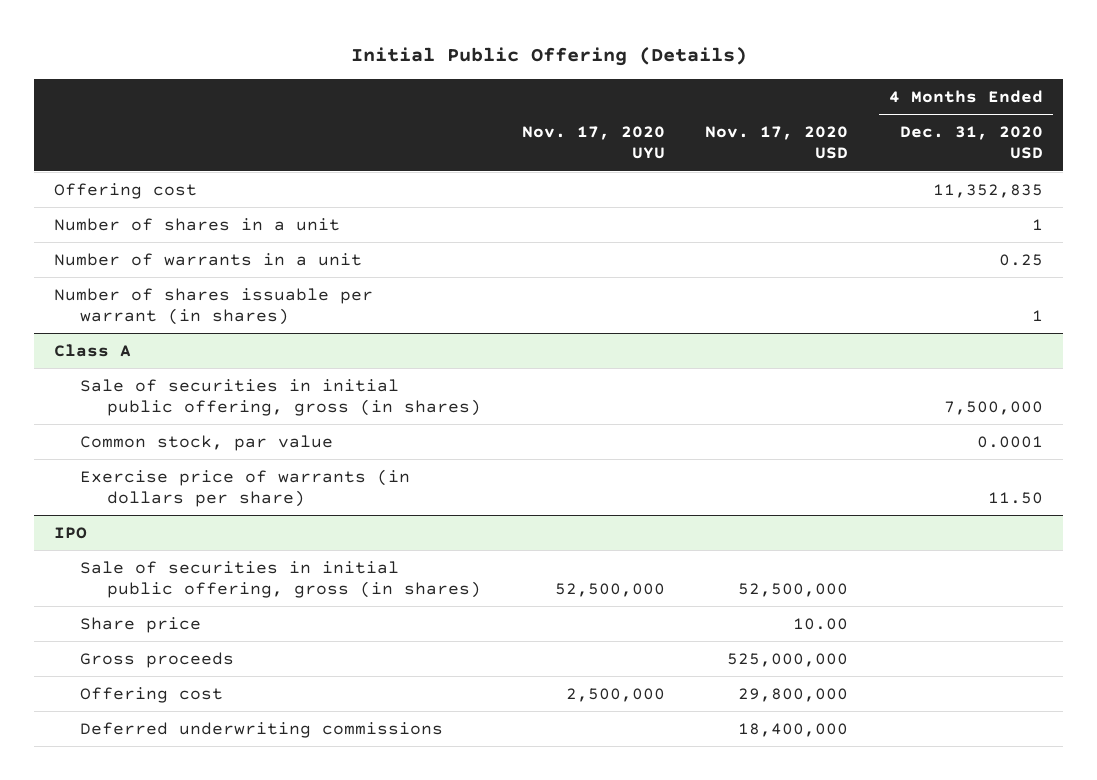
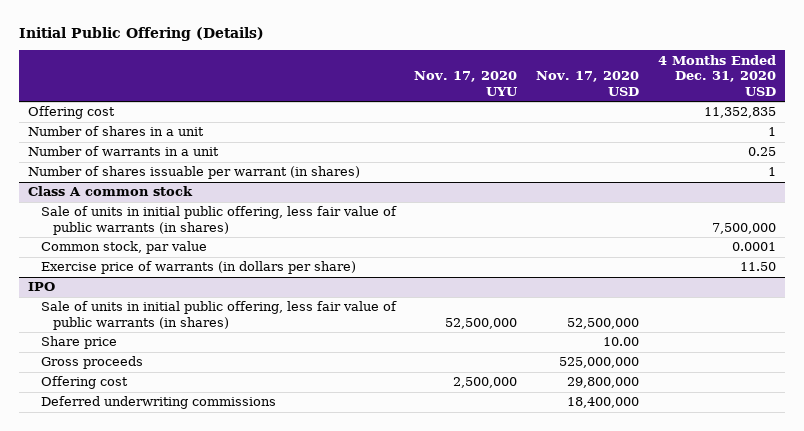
- Class A
- Sale of securities in initial public offering, gross (in shares) | | | 7,500,000
+ Class A common stock
+ Sale of units in initial public offering, less fair value of public warrants (in shares) | | | 7,500,000
@ IPO
- Sale of securities in initial public offering, gross (in shares) | 52,500,000 | 52,500,000 |
+ Sale of units in initial public offering, less fair value of public warrants (in shares) | 52,500,000 | 52,500,000 |

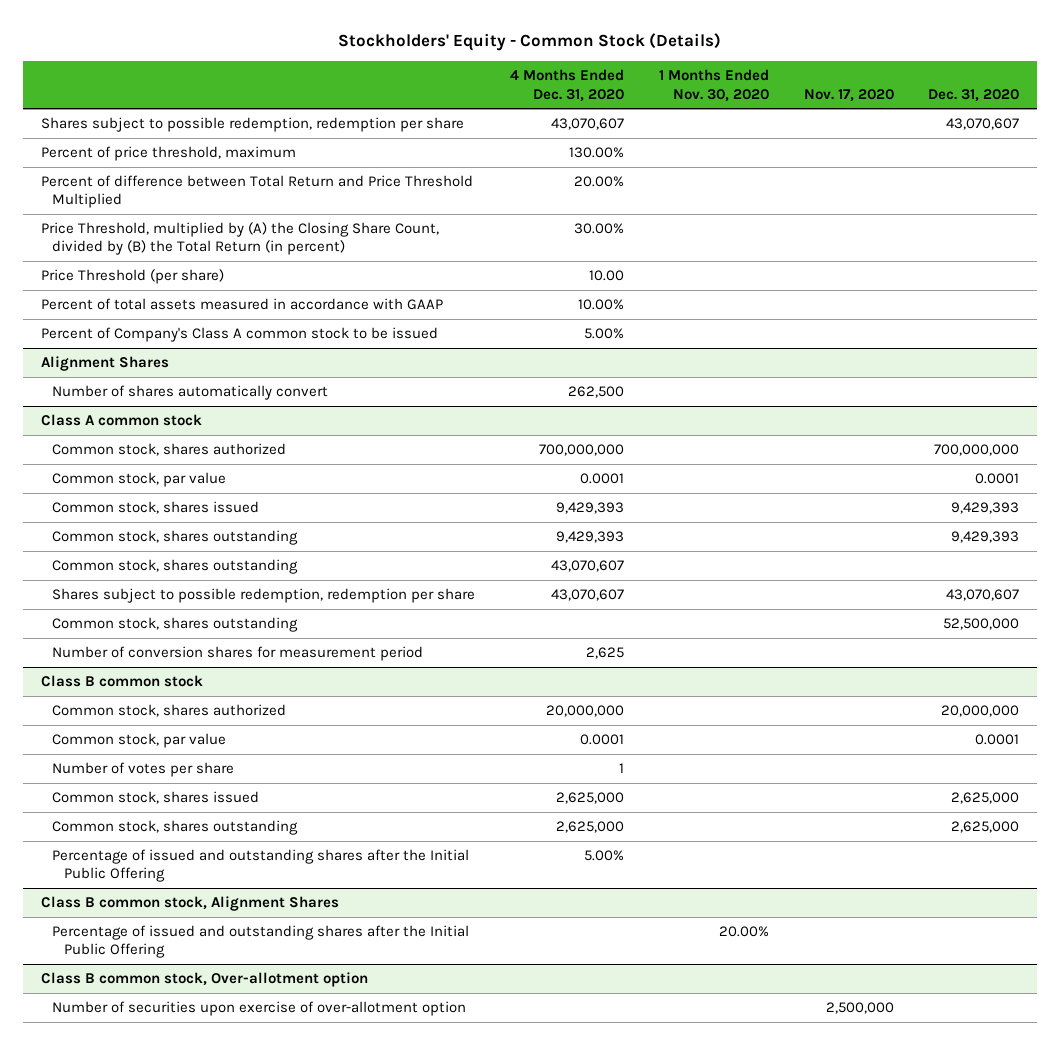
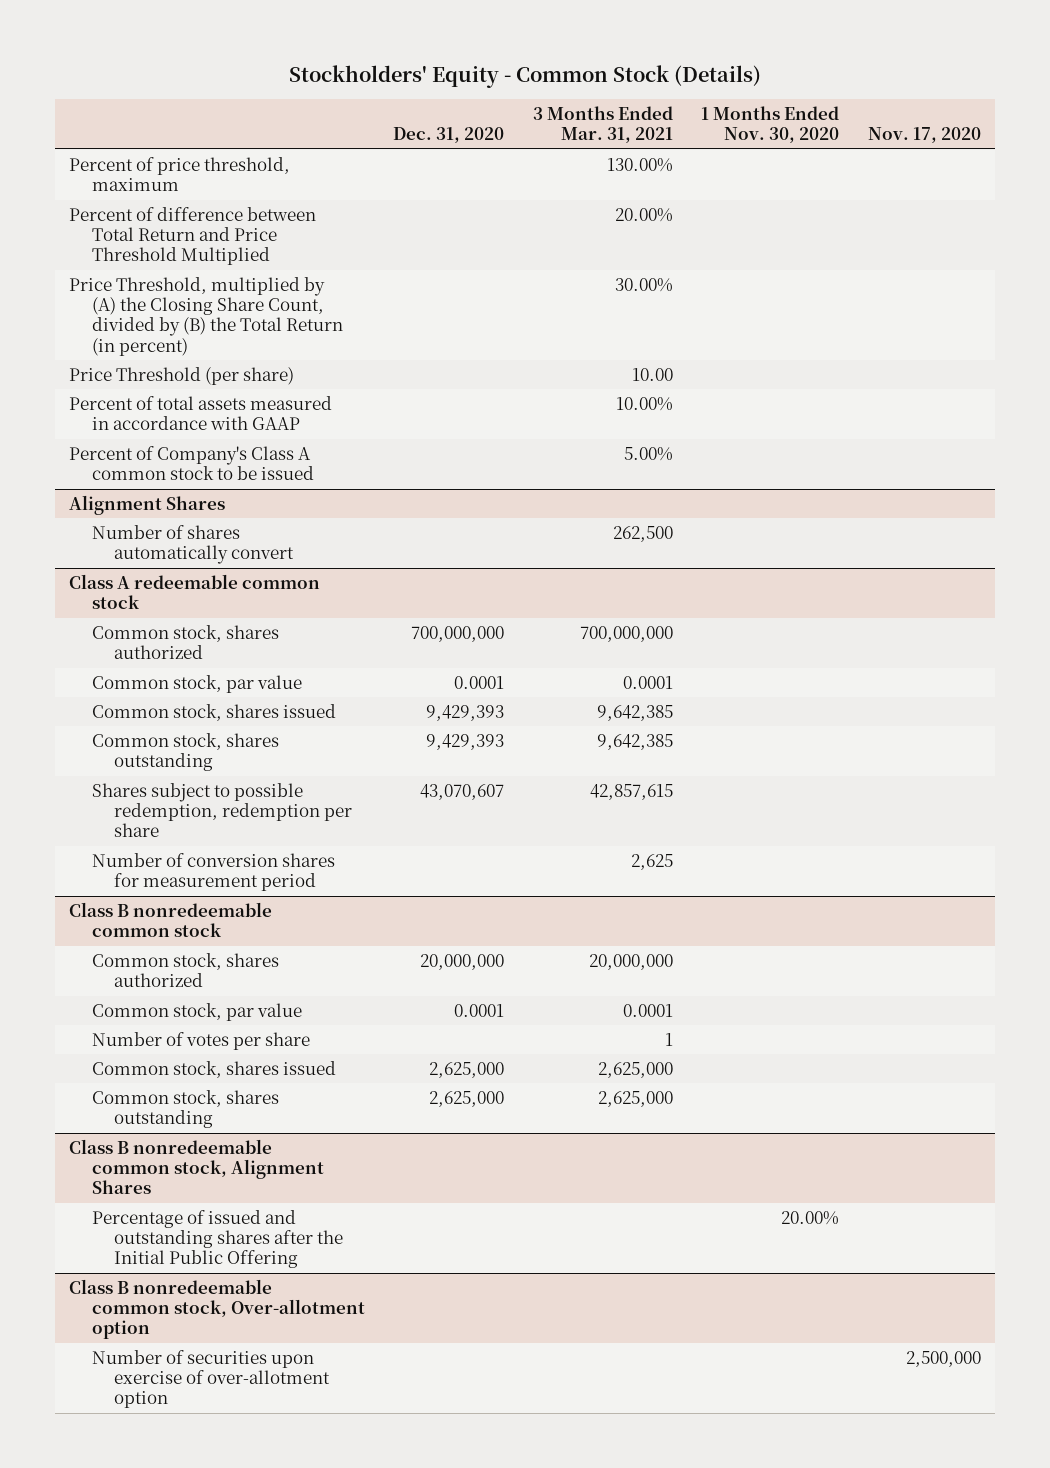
- | 4 Months Ended Dec. 31, 2020 | 1 Months Ended Nov. 30, 2020 | Nov. 17, 2020 | Dec. 31, 2020
+ | Dec. 31, 2020 | 3 Months Ended Mar. 31, 2021 | 1 Months Ended Nov. 30, 2020 | Nov. 17, 2020
- Shares subject to possible redemption, redemption per share | 43,070,607 | | | 43,070,607
- Class A common stock
+ Class A redeemable common stock
- Common stock, shares outstanding | 43,070,607 | | |
- Common stock, shares outstanding | | | | 52,500,000
- Class B common stock
+ Class B nonredeemable common stock
- Percentage of issued and outstanding shares after the Initial Public Offering | 5.00% | | |
- Class B common stock, Alignment Shares
+ Class B nonredeemable common stock, Alignment Shares
- Class B common stock, Over-allotment option
+ Class B nonredeemable common stock, Over-allotment option

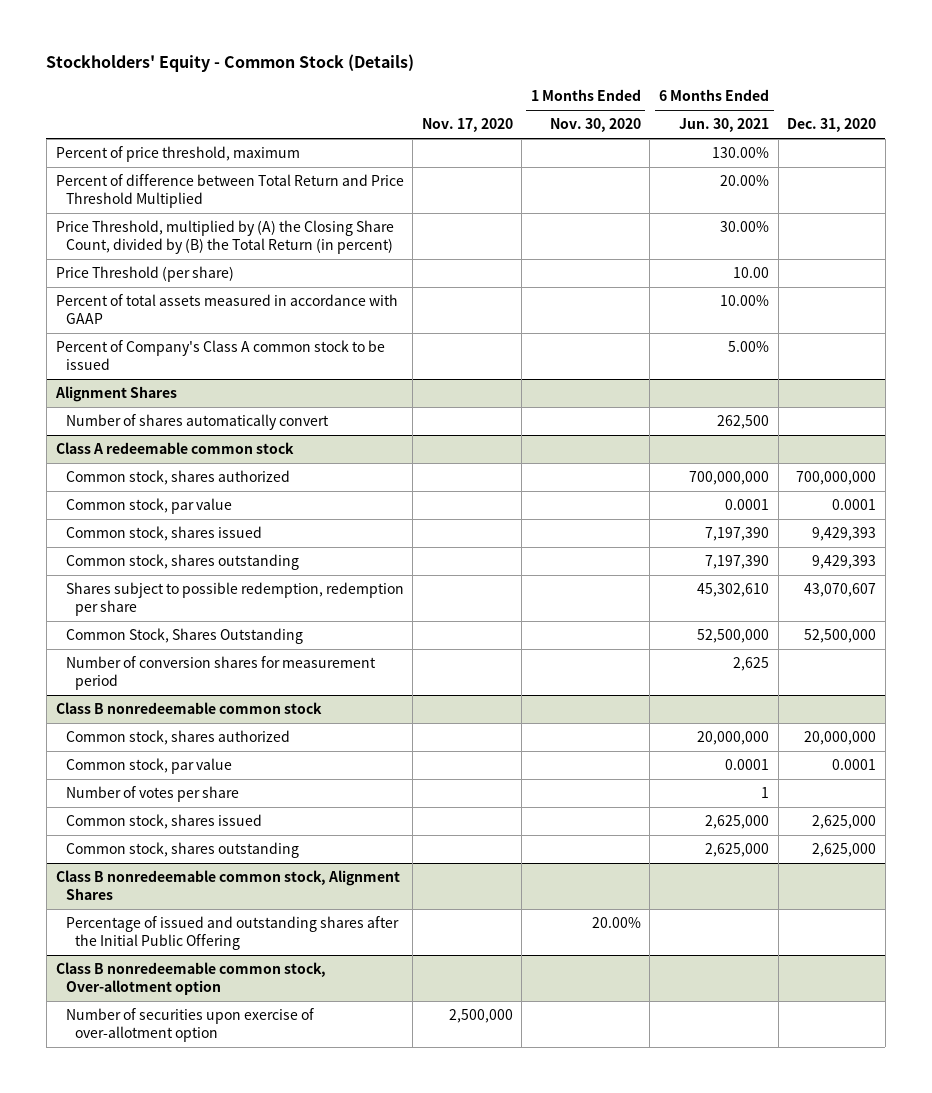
- | Dec. 31, 2020 | 3 Months Ended Mar. 31, 2021 | 1 Months Ended Nov. 30, 2020 | Nov. 17, 2020
+ | Nov. 17, 2020 | 1 Months Ended Nov. 30, 2020 | 6 Months Ended Jun. 30, 2021 | Dec. 31, 2020
@ Class A redeemable common stock
+ Common Stock, Shares Outstanding | | | 52,500,000 | 52,500,000

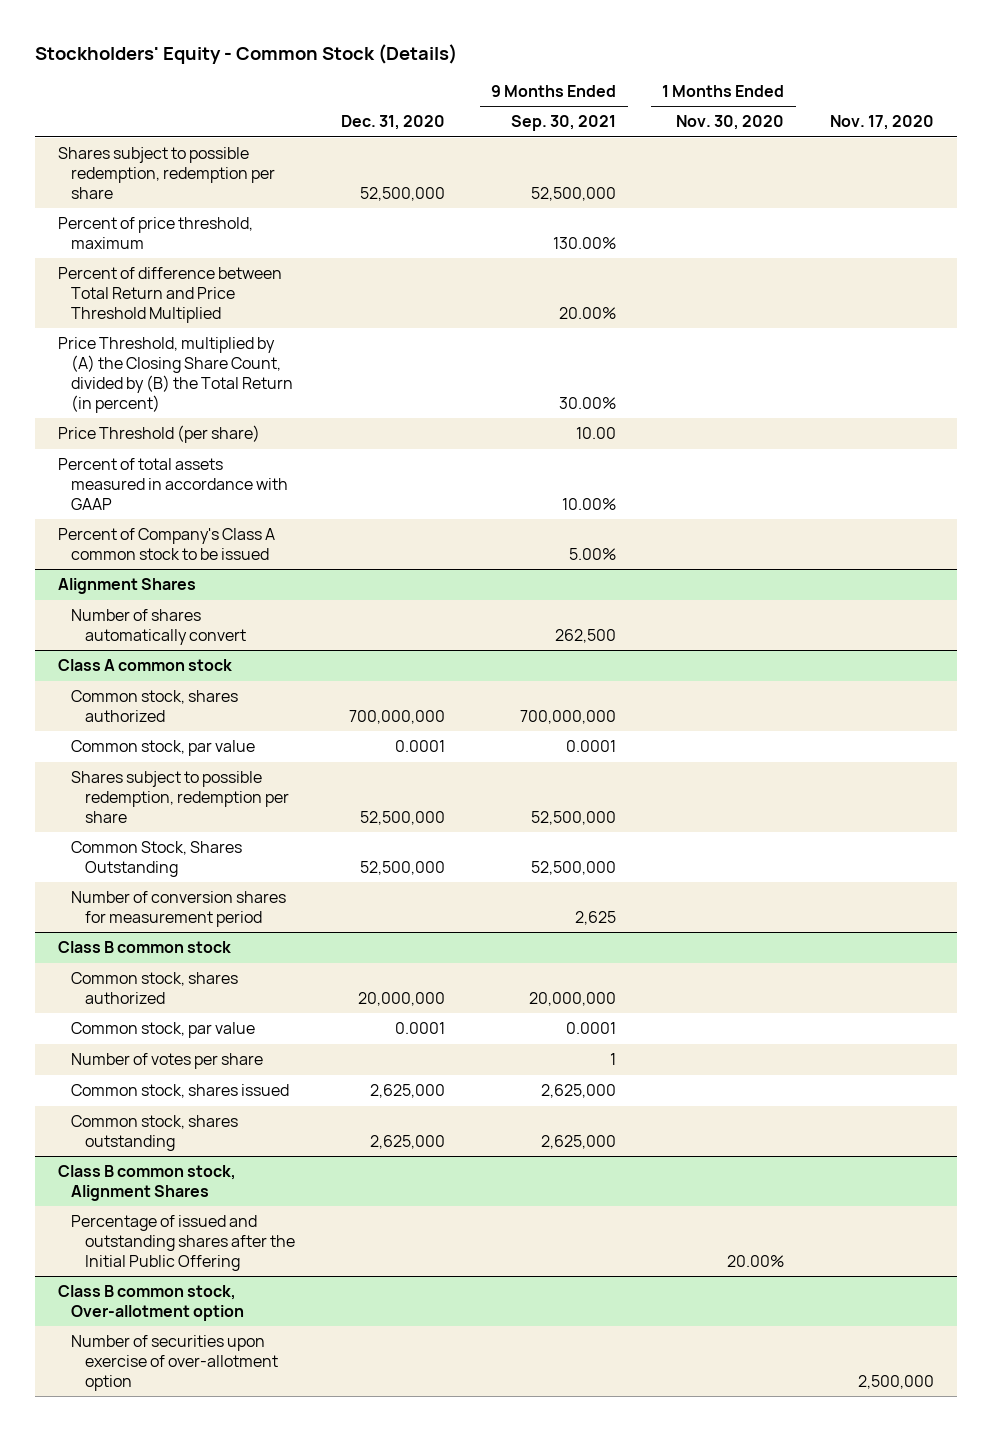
- | Nov. 17, 2020 | 1 Months Ended Nov. 30, 2020 | 6 Months Ended Jun. 30, 2021 | Dec. 31, 2020
+ | Dec. 31, 2020 | 9 Months Ended Sep. 30, 2021 | 1 Months Ended Nov. 30, 2020 | Nov. 17, 2020
+ Shares subject to possible redemption, redemption per share | 52,500,000 | 52,500,000 | |
- Class A redeemable common stock
+ Class A common stock
- Common stock, shares issued | | | 7,197,390 | 9,429,393
- Common stock, shares outstanding | | | 7,197,390 | 9,429,393
- Shares subject to possible redemption, redemption per share | | | 45,302,610 | 43,070,607
+ Shares subject to possible redemption, redemption per share | 52,500,000 | 52,500,000 | |
- Class B nonredeemable common stock
+ Class B common stock
- Class B nonredeemable common stock, Alignment Shares
+ Class B common stock, Alignment Shares
- Class B nonredeemable common stock, Over-allotment option
+ Class B common stock, Over-allotment option

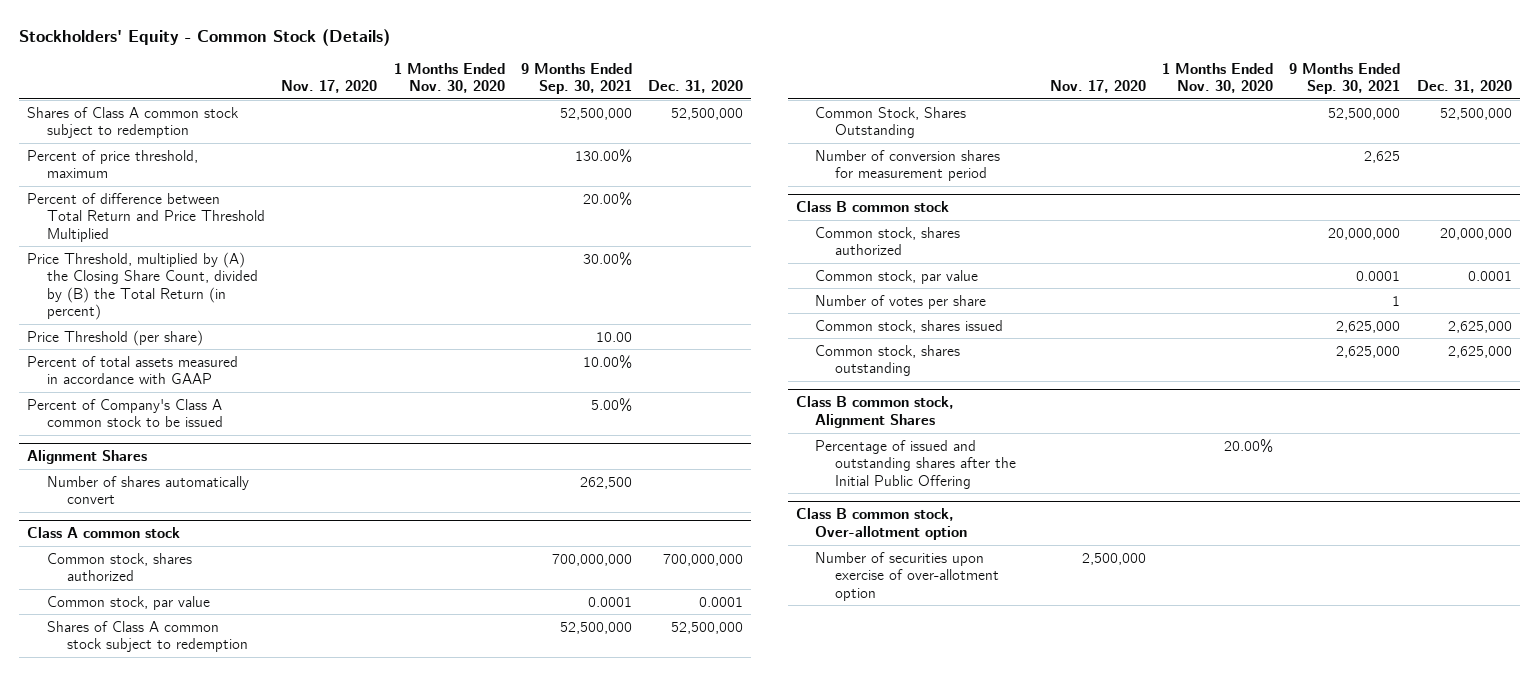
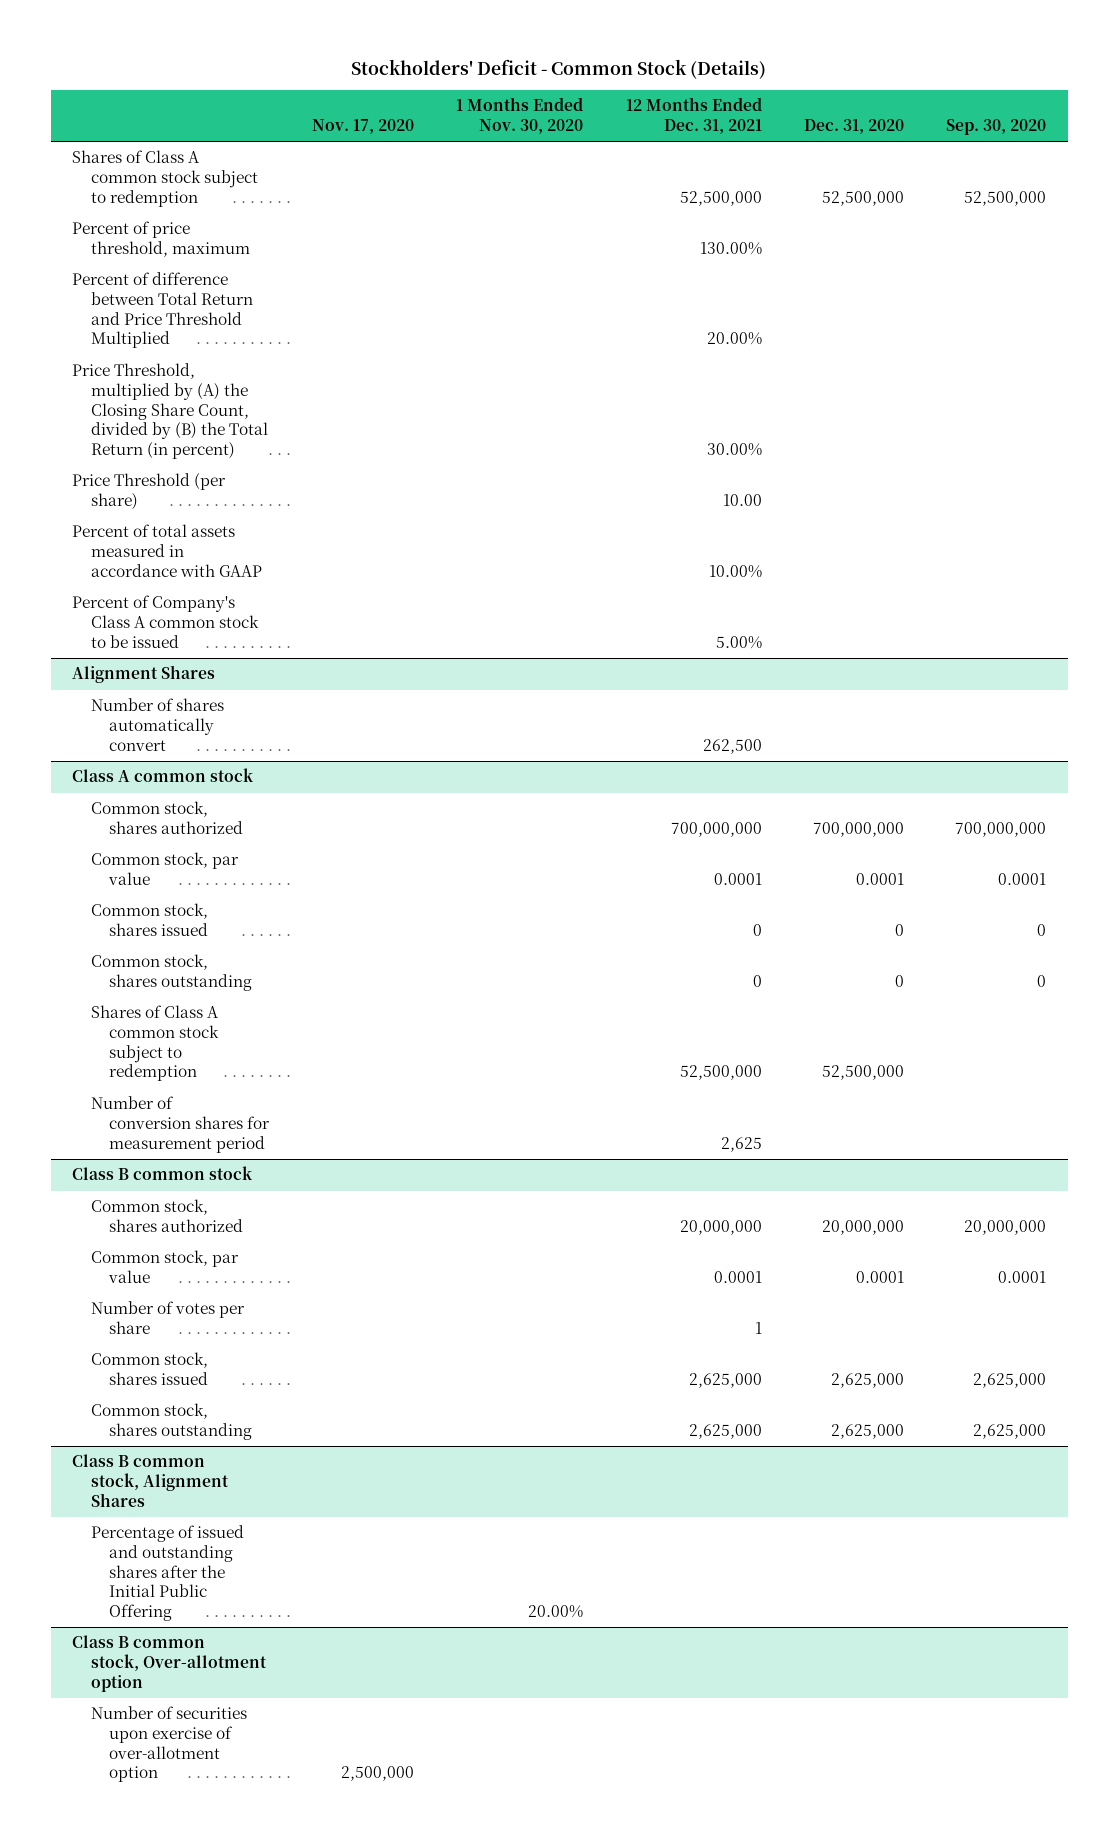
- Stockholders' Equity - Common Stock (Details)
+ Stockholders' Deficit - Common Stock (Details)
- | Nov. 17, 2020 | 1 Months Ended Nov. 30, 2020 | 9 Months Ended Sep. 30, 2021 | Dec. 31, 2020
+ | Nov. 17, 2020 | 1 Months Ended Nov. 30, 2020 | 12 Months Ended Dec. 31, 2021 | Dec. 31, 2020 | Sep. 30, 2020
@ Class A common stock
+ Common stock, shares issued | | | 0 | 0 | 0
+ Common stock, shares outstanding | | | 0 | 0 | 0
- Common Stock, Shares Outstanding | | | 52,500,000 | 52,500,000

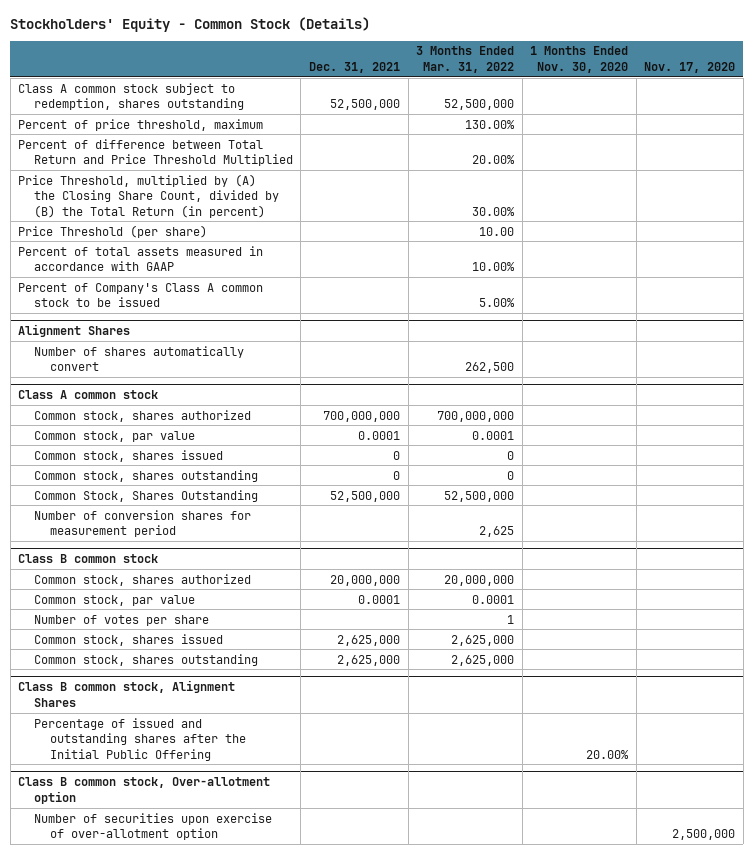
- Stockholders' Deficit - Common Stock (Details)
+ Stockholders' Equity - Common Stock (Details)
- | Nov. 17, 2020 | 1 Months Ended Nov. 30, 2020 | 12 Months Ended Dec. 31, 2021 | Dec. 31, 2020 | Sep. 30, 2020
+ | Dec. 31, 2021 | 3 Months Ended Mar. 31, 2022 | 1 Months Ended Nov. 30, 2020 | Nov. 17, 2020
- Shares of Class A common stock subject to redemption | | | 52,500,000 | 52,500,000 | 52,500,000
+ Class A common stock subject to redemption, shares outstanding | 52,500,000 | 52,500,000 | |
@ Class A common stock
- Shares of Class A common stock subject to redemption | | | 52,500,000 | 52,500,000 |
+ Common Stock, Shares Outstanding | 52,500,000 | 52,500,000 | |

